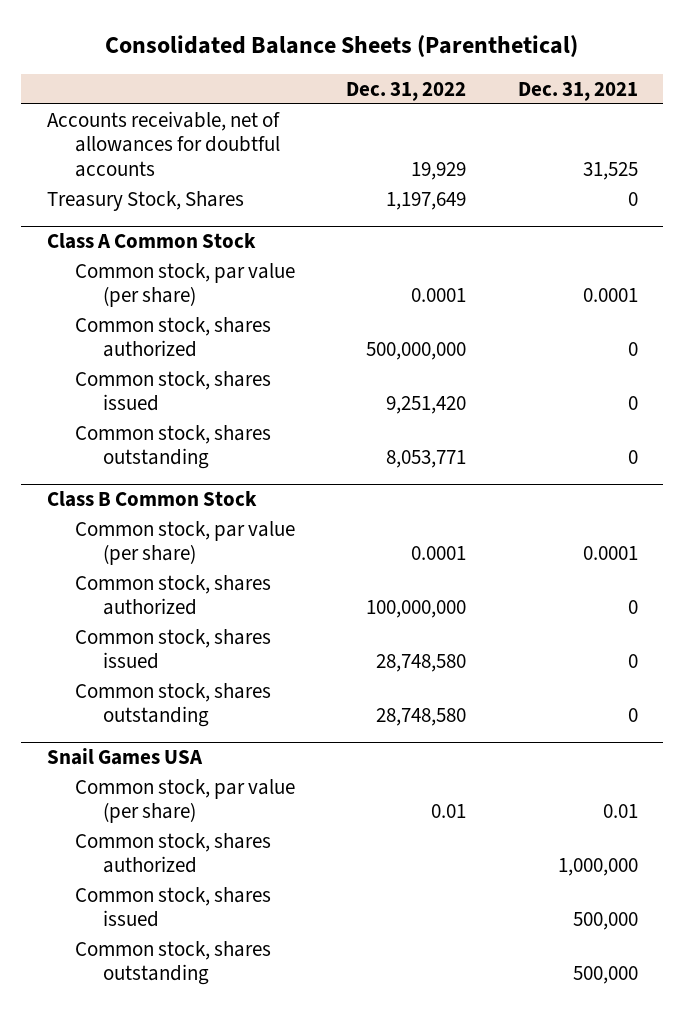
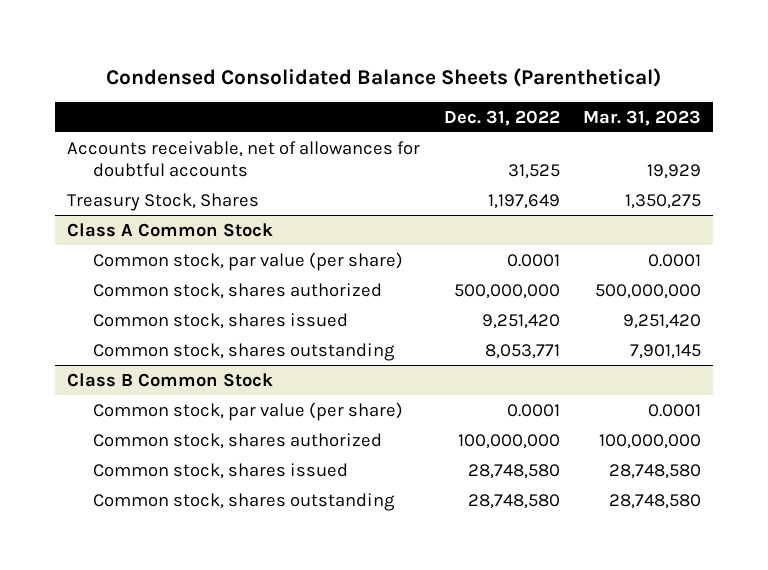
- Consolidated Balance Sheets (Parenthetical)
+ Condensed Consolidated Balance Sheets (Parenthetical)
- | Dec. 31, 2022 | Dec. 31, 2021
+ | Dec. 31, 2022 | Mar. 31, 2023
- Accounts receivable, net of allowances for doubtful accounts | 19,929 | 31,525
+ Accounts receivable, net of allowances for doubtful accounts | 31,525 | 19,929
- Snail Games USA
- Common stock, par value (per share) | 0.01 | 0.01
- Common stock, shares authorized | | 1,000,000
- Common stock, shares issued | | 500,000
- Common stock, shares outstanding | | 500,000

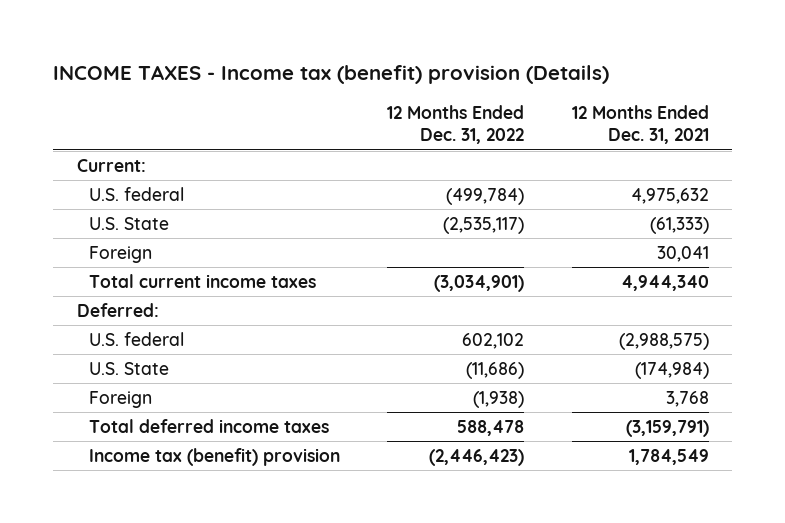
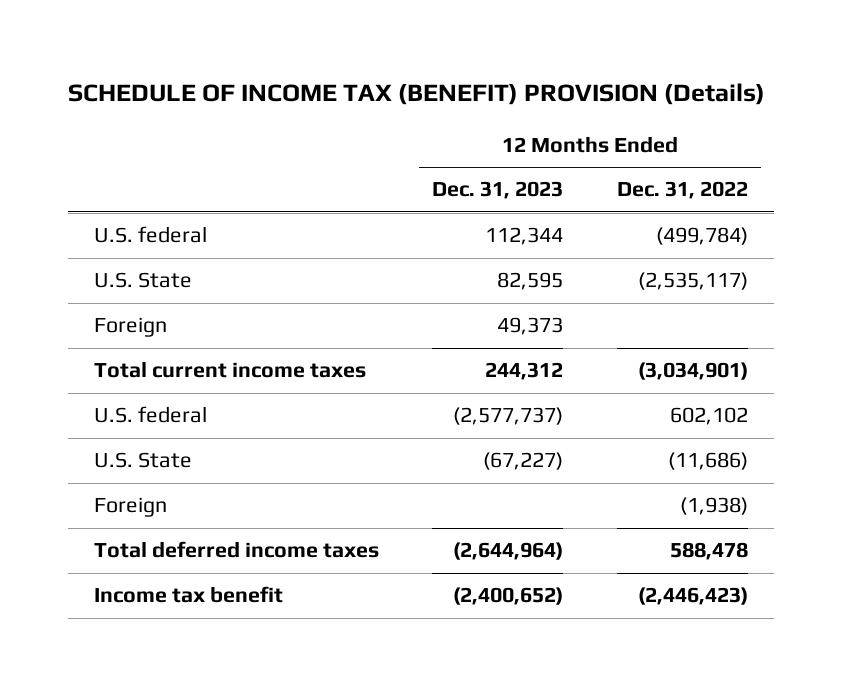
- INCOME TAXES - Income tax (benefit) provision (Details)
+ SCHEDULE OF INCOME TAX (BENEFIT) PROVISION (Details)
- | 12 Months Ended Dec. 31, 2022 | 12 Months Ended Dec. 31, 2021
+ | 12 Months Ended Dec. 31, 2023 | 12 Months Ended Dec. 31, 2022
- Current:
- Deferred:
- Income tax (benefit) provision | (2,446,423) | 1,784,549
+ Income tax benefit | (2,400,652) | (2,446,423)

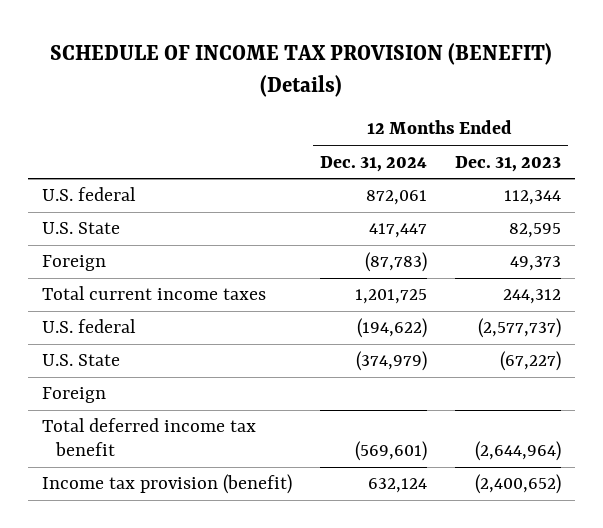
- SCHEDULE OF INCOME TAX (BENEFIT) PROVISION (Details)
+ SCHEDULE OF INCOME TAX PROVISION (BENEFIT) (Details)
- | 12 Months Ended Dec. 31, 2023 | 12 Months Ended Dec. 31, 2022
+ | 12 Months Ended Dec. 31, 2024 | 12 Months Ended Dec. 31, 2023
- Total deferred income taxes | (2,644,964) | 588,478
- Income tax benefit | (2,400,652) | (2,446,423)
+ Total deferred income tax benefit | (569,601) | (2,644,964)
+ Income tax provision (benefit) | 632,124 | (2,400,652)

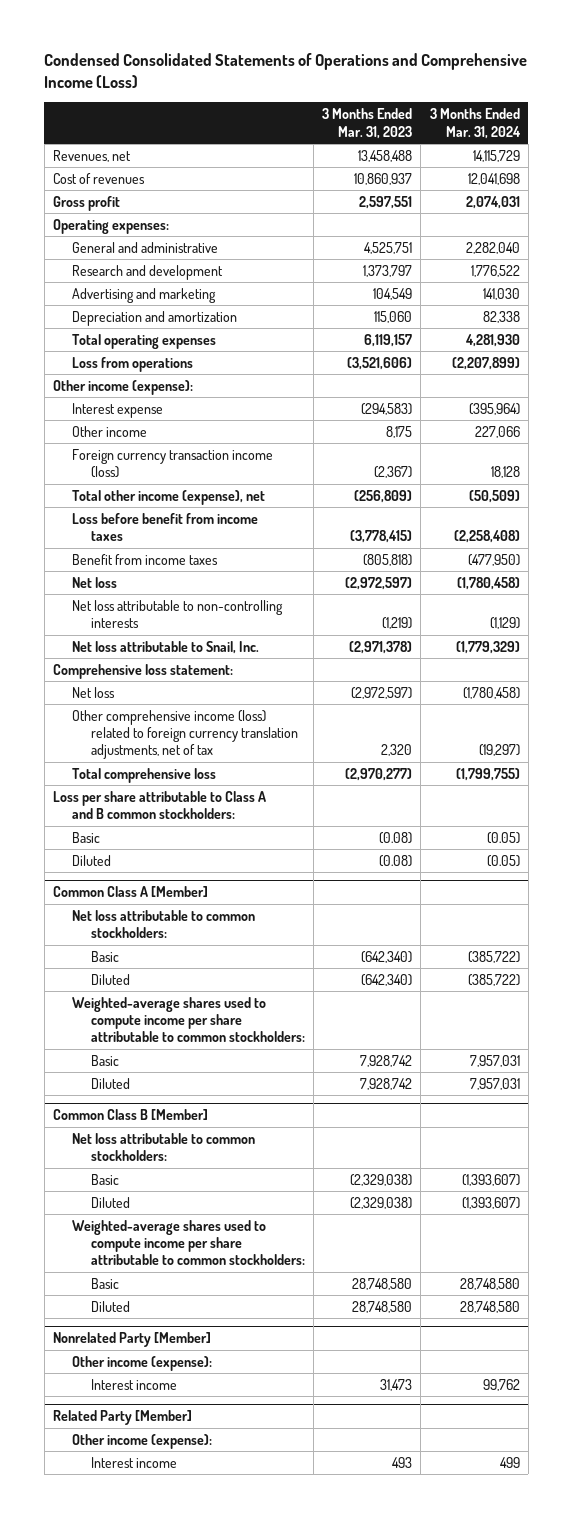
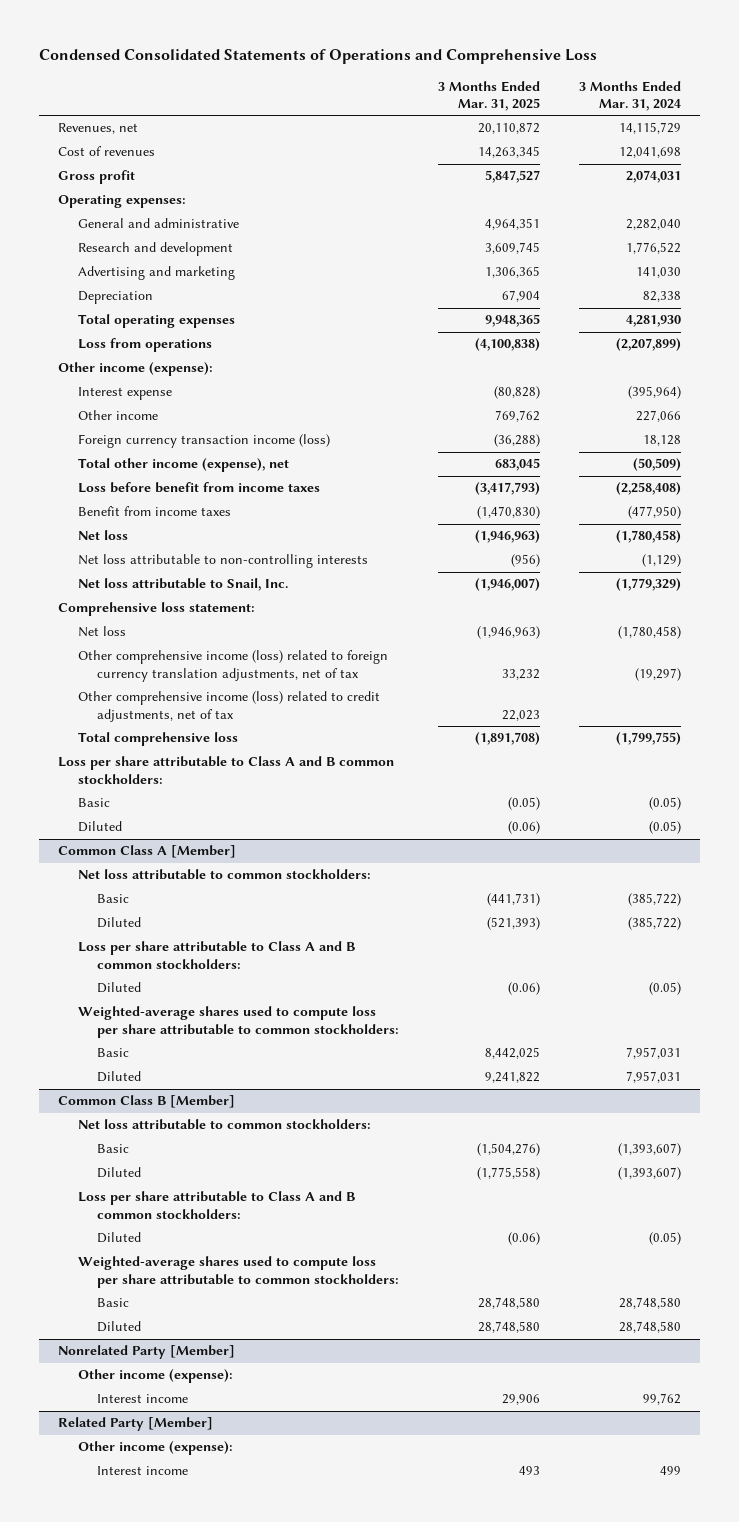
- Condensed Consolidated Statements of Operations and Comprehensive Income (Loss)
+ Condensed Consolidated Statements of Operations and Comprehensive Loss
- | 3 Months Ended Mar. 31, 2023 | 3 Months Ended Mar. 31, 2024
+ | 3 Months Ended Mar. 31, 2025 | 3 Months Ended Mar. 31, 2024
- Depreciation and amortization | 115,060 | 82,338
+ Depreciation | 67,904 | 82,338
+ Other comprehensive income (loss) related to credit adjustments, net of tax | 22,023 |
@ Common Class A [Member]
- Weighted-average shares used to compute income per share attributable to common stockholders:
+ Loss per share attributable to Class A and B common stockholders:
+ Diluted | (0.06) | (0.05)
+ Weighted-average shares used to compute loss per share attributable to common stockholders:
@ Common Class B [Member]
- Weighted-average shares used to compute income per share attributable to common stockholders:
+ Loss per share attributable to Class A and B common stockholders:
+ Diluted | (0.06) | (0.05)
+ Weighted-average shares used to compute loss per share attributable to common stockholders:

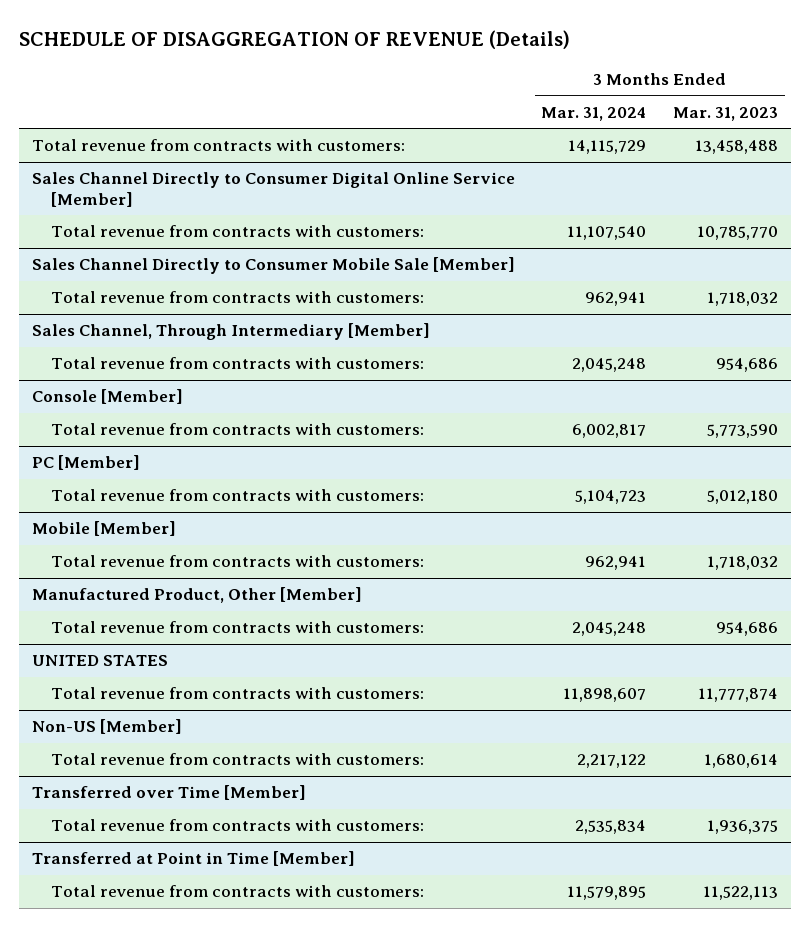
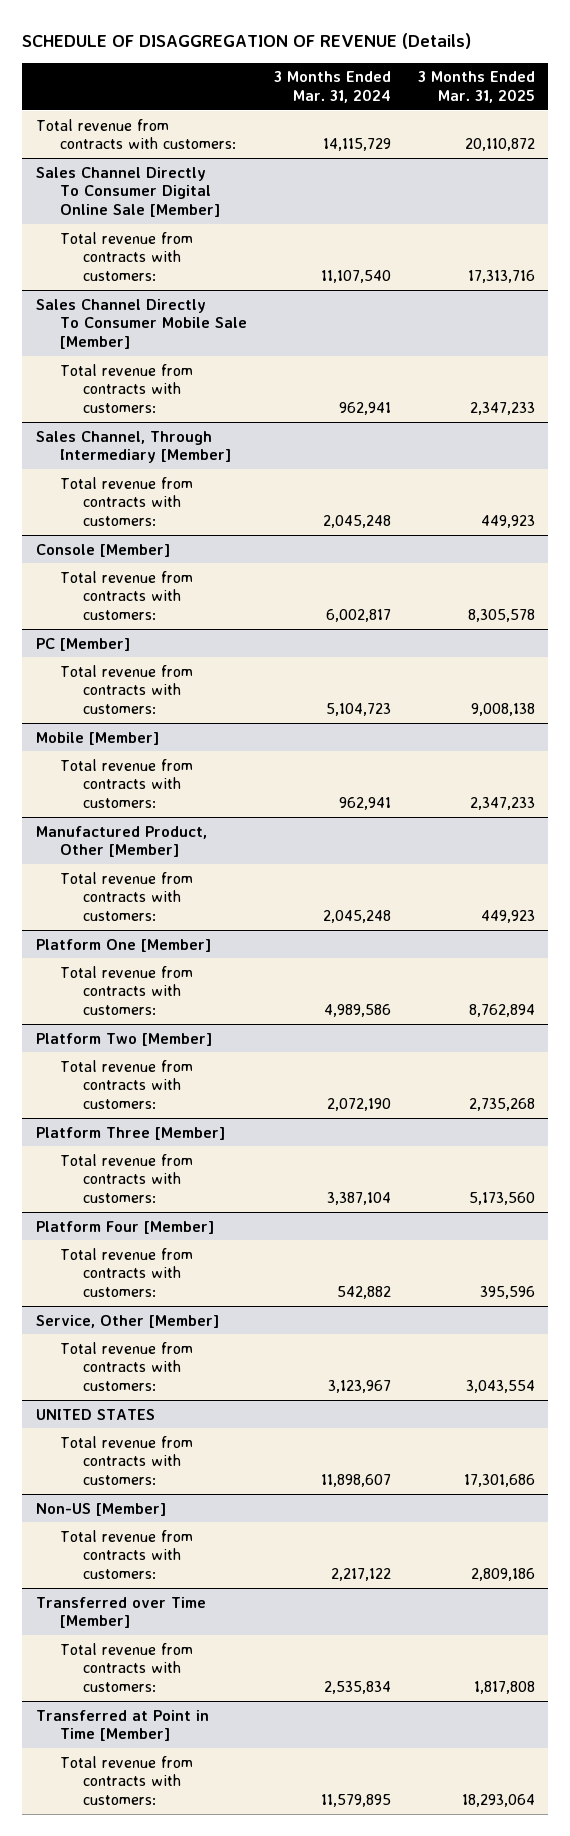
- | 3 Months Ended Mar. 31, 2024 | 3 Months Ended Mar. 31, 2023
+ | 3 Months Ended Mar. 31, 2024 | 3 Months Ended Mar. 31, 2025
- Sales Channel Directly to Consumer Digital Online Service [Member]
+ Sales Channel Directly To Consumer Digital Online Sale [Member]
- Sales Channel Directly to Consumer Mobile Sale [Member]
+ Sales Channel Directly To Consumer Mobile Sale [Member]
+ Platform One [Member]
+ Total revenue from contracts with customers: | 4,989,586 | 8,762,894
+ Platform Two [Member]
+ Total revenue from contracts with customers: | 2,072,190 | 2,735,268
+ Platform Three [Member]
+ Total revenue from contracts with customers: | 3,387,104 | 5,173,560
+ Platform Four [Member]
+ Total revenue from contracts with customers: | 542,882 | 395,596
+ Service, Other [Member]
+ Total revenue from contracts with customers: | 3,123,967 | 3,043,554

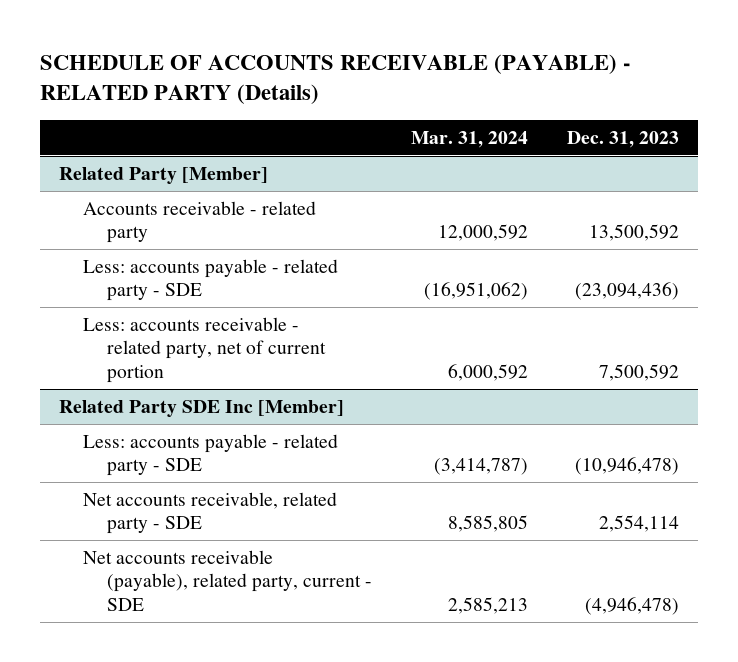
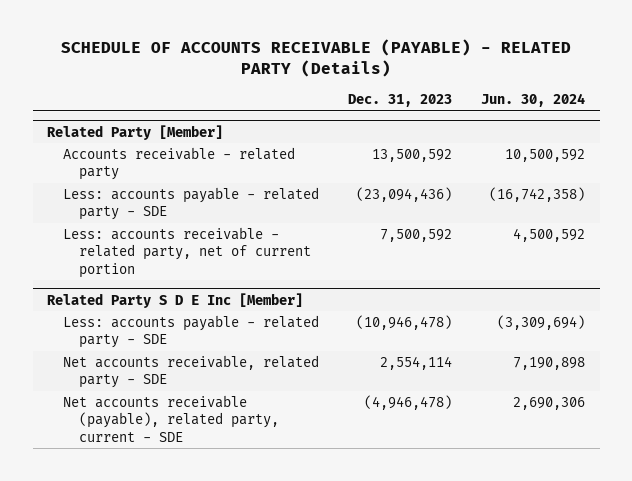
- | Mar. 31, 2024 | Dec. 31, 2023
+ | Dec. 31, 2023 | Jun. 30, 2024
- Related Party SDE Inc [Member]
+ Related Party S D E Inc [Member]

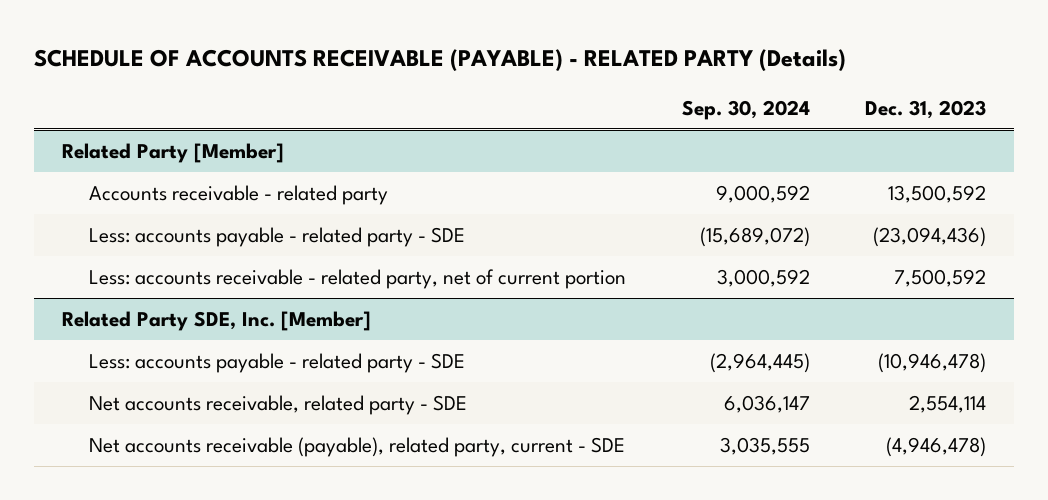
- | Dec. 31, 2023 | Jun. 30, 2024
+ | Sep. 30, 2024 | Dec. 31, 2023
- Related Party S D E Inc [Member]
+ Related Party SDE, Inc. [Member]

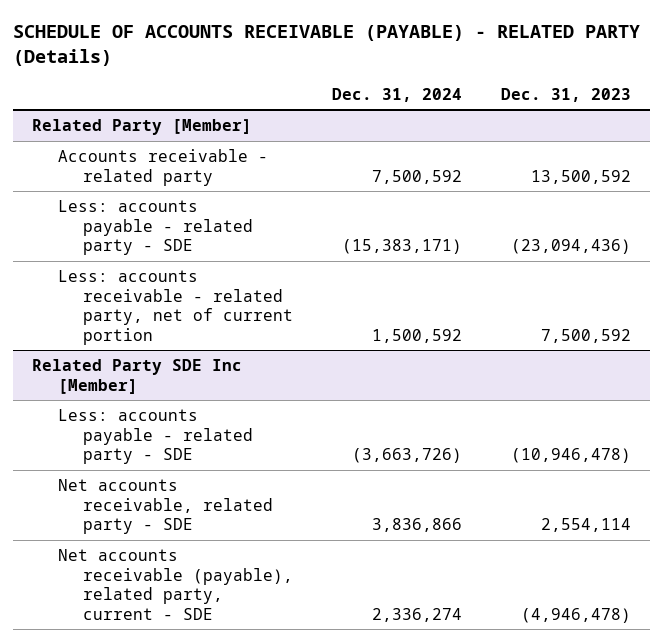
- | Sep. 30, 2024 | Dec. 31, 2023
+ | Dec. 31, 2024 | Dec. 31, 2023
- Related Party SDE, Inc. [Member]
+ Related Party SDE Inc [Member]

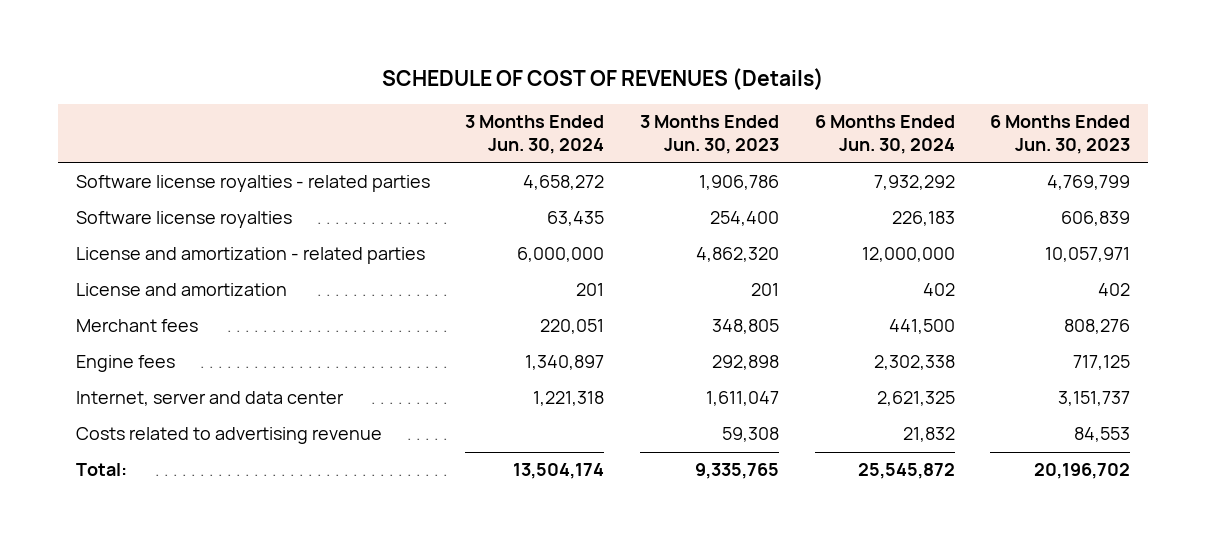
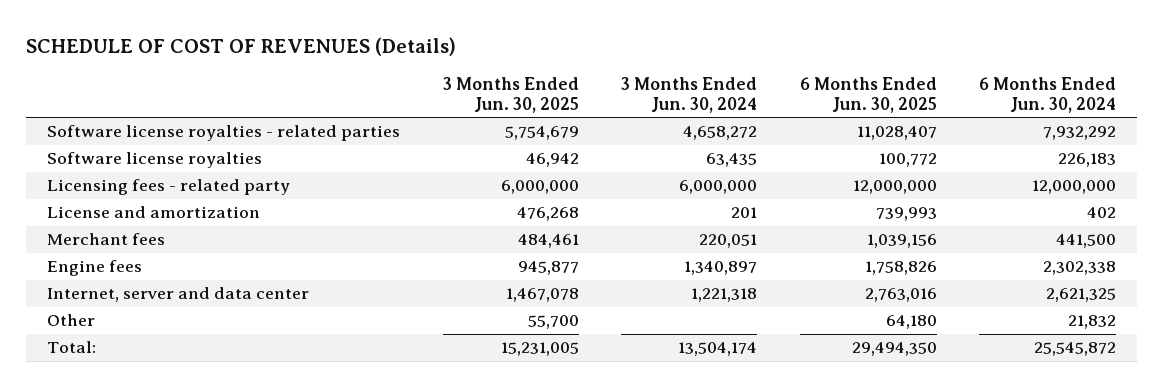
- | 3 Months Ended Jun. 30, 2024 | 3 Months Ended Jun. 30, 2023 | 6 Months Ended Jun. 30, 2024 | 6 Months Ended Jun. 30, 2023
+ | 3 Months Ended Jun. 30, 2025 | 3 Months Ended Jun. 30, 2024 | 6 Months Ended Jun. 30, 2025 | 6 Months Ended Jun. 30, 2024
- License and amortization - related parties | 6,000,000 | 4,862,320 | 12,000,000 | 10,057,971
+ Licensing fees - related party | 6,000,000 | 6,000,000 | 12,000,000 | 12,000,000
- Costs related to advertising revenue | | 59,308 | 21,832 | 84,553
+ Other | 55,700 | | 64,180 | 21,832

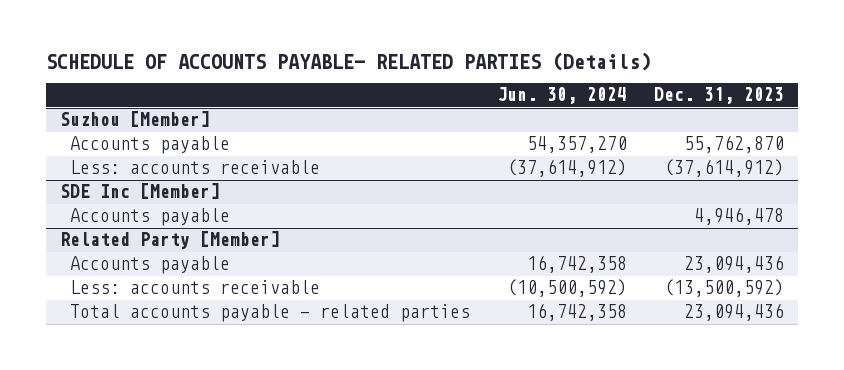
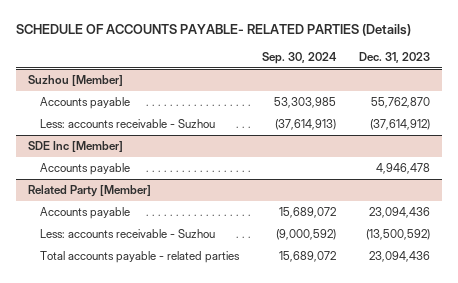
- | Jun. 30, 2024 | Dec. 31, 2023
+ | Sep. 30, 2024 | Dec. 31, 2023
@ Suzhou [Member]
- Less: accounts receivable | (37,614,912) | (37,614,912)
+ Less: accounts receivable - Suzhou | (37,614,913) | (37,614,912)
@ Related Party [Member]
- Less: accounts receivable | (10,500,592) | (13,500,592)
+ Less: accounts receivable - Suzhou | (9,000,592) | (13,500,592)

